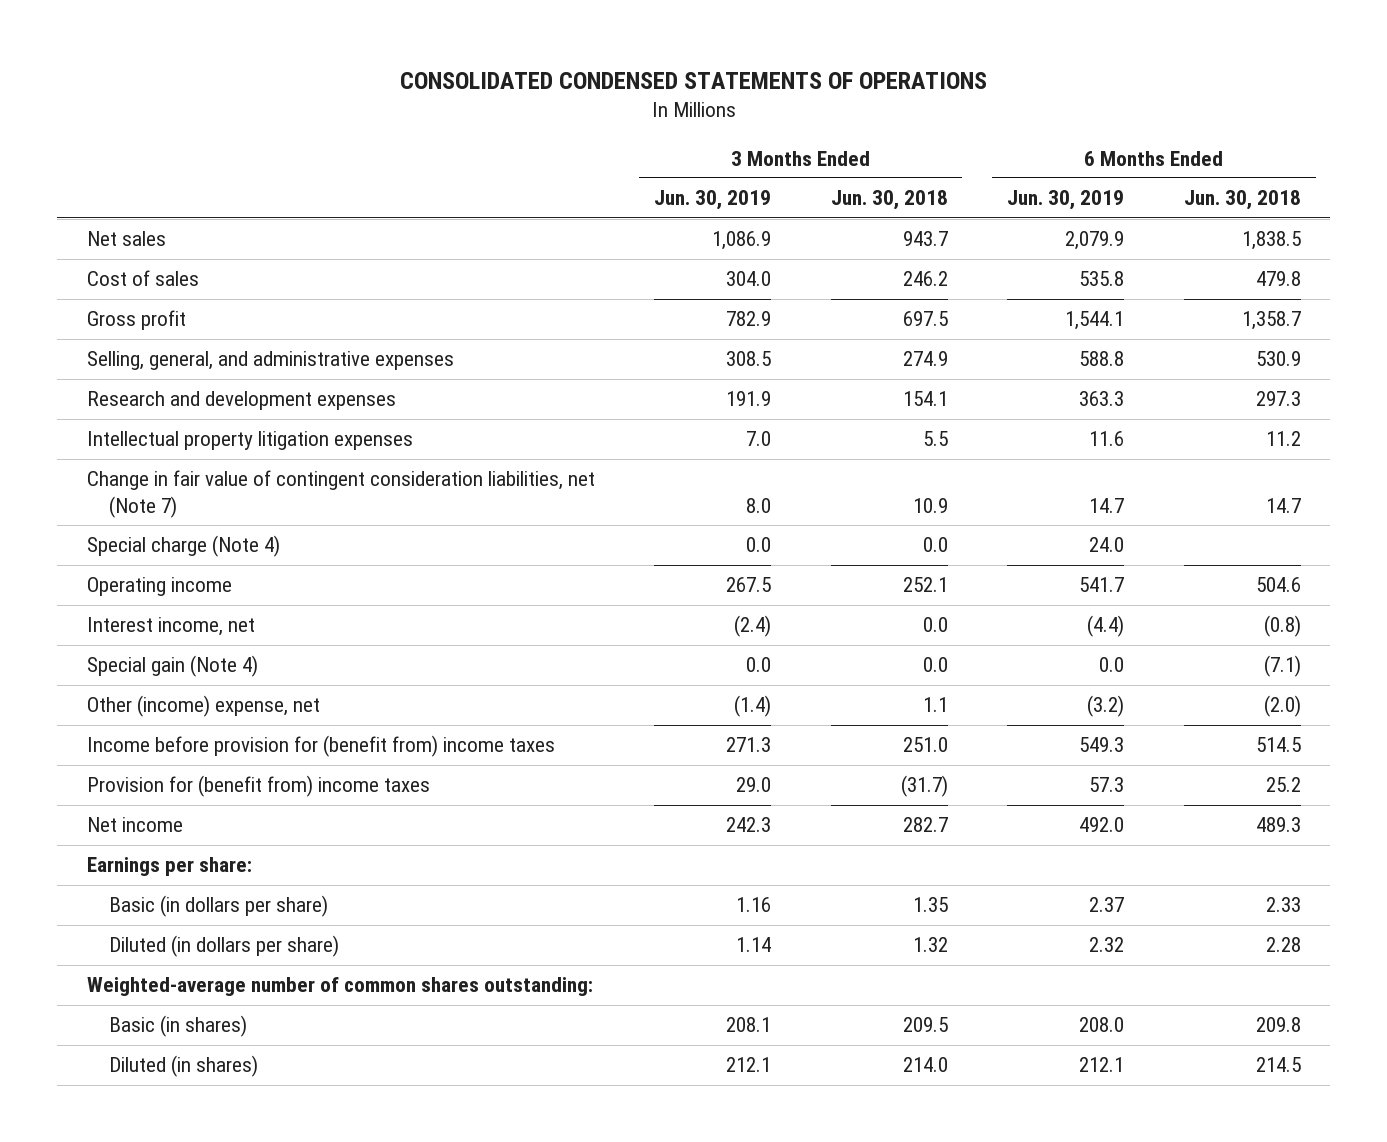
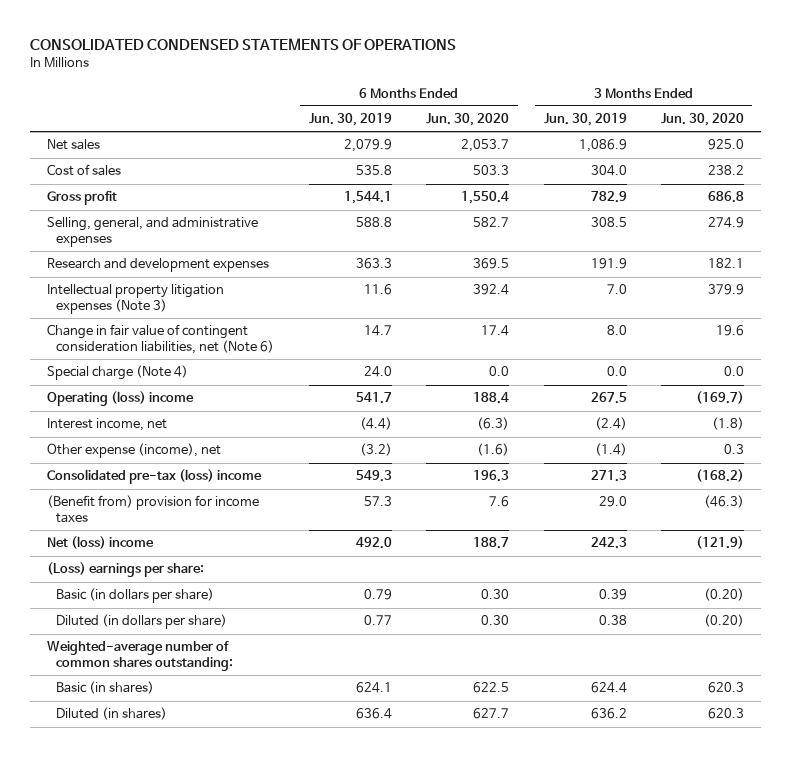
- | 3 Months Ended Jun. 30, 2019 | 3 Months Ended Jun. 30, 2018 | 6 Months Ended Jun. 30, 2019 | 6 Months Ended Jun. 30, 2018
+ | 6 Months Ended Jun. 30, 2019 | 6 Months Ended Jun. 30, 2020 | 3 Months Ended Jun. 30, 2019 | 3 Months Ended Jun. 30, 2020
- Intellectual property litigation expenses | 7.0 | 5.5 | 11.6 | 11.2
- Change in fair value of contingent consideration liabilities, net (Note 7) | 8.0 | 10.9 | 14.7 | 14.7
+ Intellectual property litigation expenses (Note 3) | 11.6 | 392.4 | 7.0 | 379.9
+ Change in fair value of contingent consideration liabilities, net (Note 6) | 14.7 | 17.4 | 8.0 | 19.6
- Operating income | 267.5 | 252.1 | 541.7 | 504.6
+ Operating (loss) income | 541.7 | 188.4 | 267.5 | (169.7)
- Special gain (Note 4) | 0.0 | 0.0 | 0.0 | (7.1)
- Other (income) expense, net | (1.4) | 1.1 | (3.2) | (2.0)
- Income before provision for (benefit from) income taxes | 271.3 | 251.0 | 549.3 | 514.5
- Provision for (benefit from) income taxes | 29.0 | (31.7) | 57.3 | 25.2
- Net income | 242.3 | 282.7 | 492.0 | 489.3
- Earnings per share:
- Basic (in dollars per share) | 1.16 | 1.35 | 2.37 | 2.33
- Diluted (in dollars per share) | 1.14 | 1.32 | 2.32 | 2.28
+ Other expense (income), net | (3.2) | (1.6) | (1.4) | 0.3
+ Consolidated pre-tax (loss) income | 549.3 | 196.3 | 271.3 | (168.2)
+ (Benefit from) provision for income taxes | 57.3 | 7.6 | 29.0 | (46.3)
+ Net (loss) income | 492.0 | 188.7 | 242.3 | (121.9)
+ (Loss) earnings per share:
+ Basic (in dollars per share) | 0.79 | 0.30 | 0.39 | (0.20)
+ Diluted (in dollars per share) | 0.77 | 0.30 | 0.38 | (0.20)
- Basic (in shares) | 208.1 | 209.5 | 208.0 | 209.8
- Diluted (in shares) | 212.1 | 214.0 | 212.1 | 214.5
+ Basic (in shares) | 624.1 | 622.5 | 624.4 | 620.3
+ Diluted (in shares) | 636.4 | 627.7 | 636.2 | 620.3

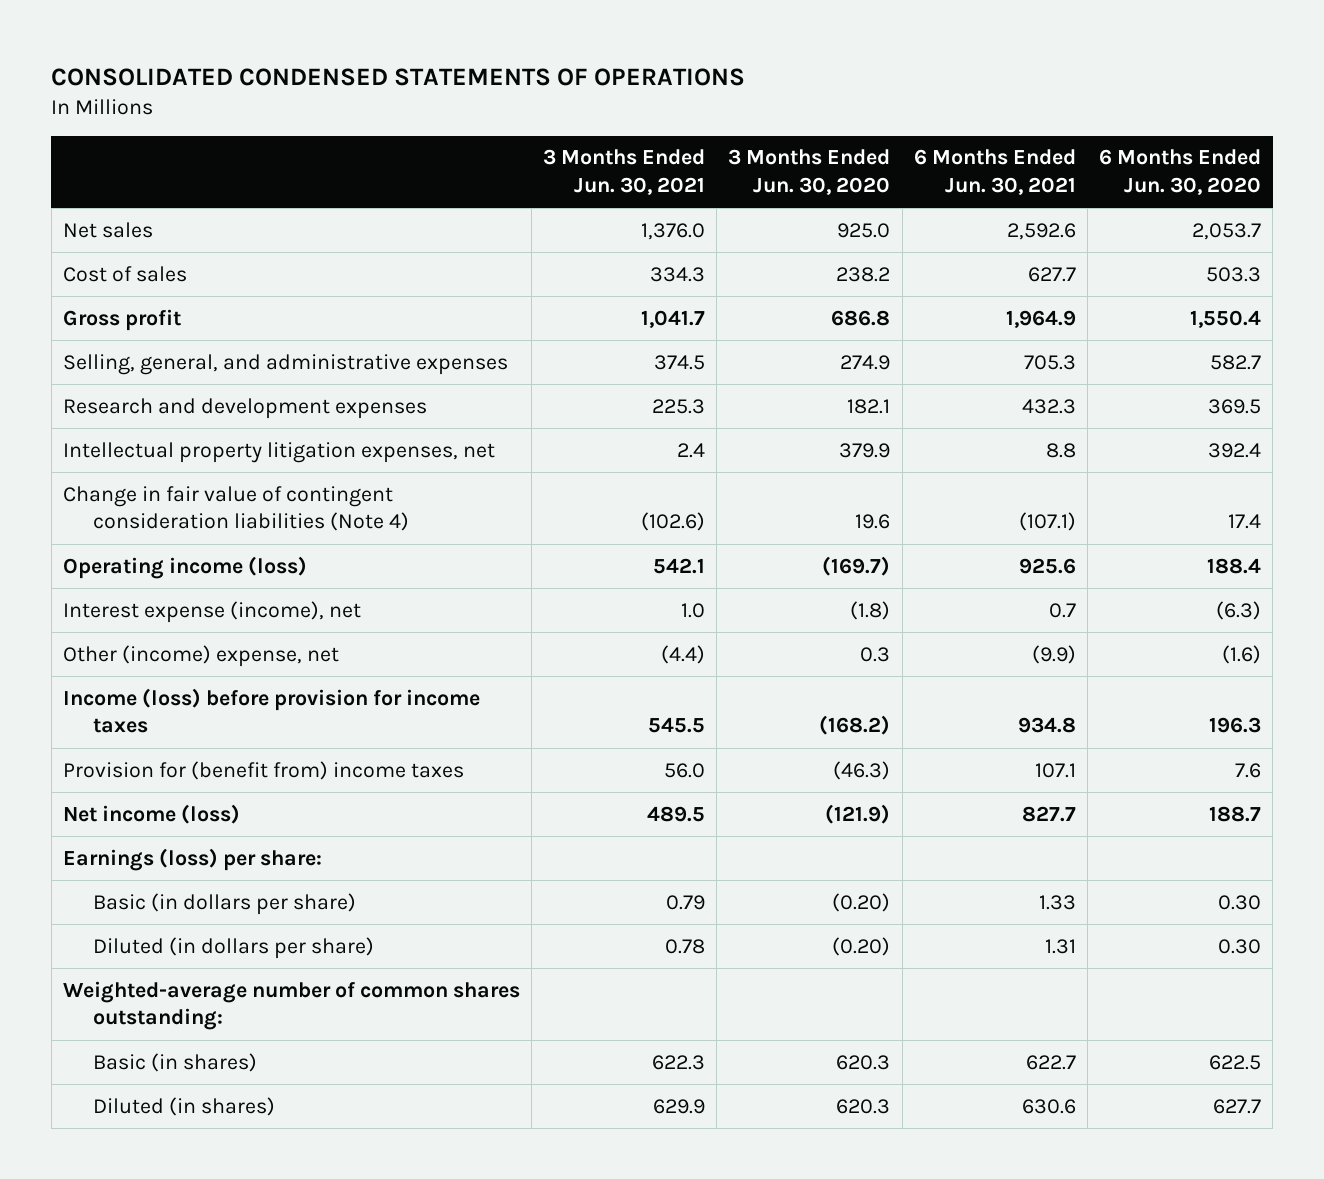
- | 6 Months Ended Jun. 30, 2019 | 6 Months Ended Jun. 30, 2020 | 3 Months Ended Jun. 30, 2019 | 3 Months Ended Jun. 30, 2020
+ | 3 Months Ended Jun. 30, 2021 | 3 Months Ended Jun. 30, 2020 | 6 Months Ended Jun. 30, 2021 | 6 Months Ended Jun. 30, 2020
- Intellectual property litigation expenses (Note 3) | 11.6 | 392.4 | 7.0 | 379.9
- Change in fair value of contingent consideration liabilities, net (Note 6) | 14.7 | 17.4 | 8.0 | 19.6
- Special charge (Note 4) | 24.0 | 0.0 | 0.0 | 0.0
- Operating (loss) income | 541.7 | 188.4 | 267.5 | (169.7)
- Interest income, net | (4.4) | (6.3) | (2.4) | (1.8)
- Other expense (income), net | (3.2) | (1.6) | (1.4) | 0.3
- Consolidated pre-tax (loss) income | 549.3 | 196.3 | 271.3 | (168.2)
- (Benefit from) provision for income taxes | 57.3 | 7.6 | 29.0 | (46.3)
- Net (loss) income | 492.0 | 188.7 | 242.3 | (121.9)
- (Loss) earnings per share:
+ Intellectual property litigation expenses, net | 2.4 | 379.9 | 8.8 | 392.4
+ Change in fair value of contingent consideration liabilities (Note 4) | (102.6) | 19.6 | (107.1) | 17.4
+ Operating income (loss) | 542.1 | (169.7) | 925.6 | 188.4
+ Interest expense (income), net | 1.0 | (1.8) | 0.7 | (6.3)
+ Other (income) expense, net | (4.4) | 0.3 | (9.9) | (1.6)
+ Income (loss) before provision for income taxes | 545.5 | (168.2) | 934.8 | 196.3
+ Provision for (benefit from) income taxes | 56.0 | (46.3) | 107.1 | 7.6
+ Net income (loss) | 489.5 | (121.9) | 827.7 | 188.7
+ Earnings (loss) per share:

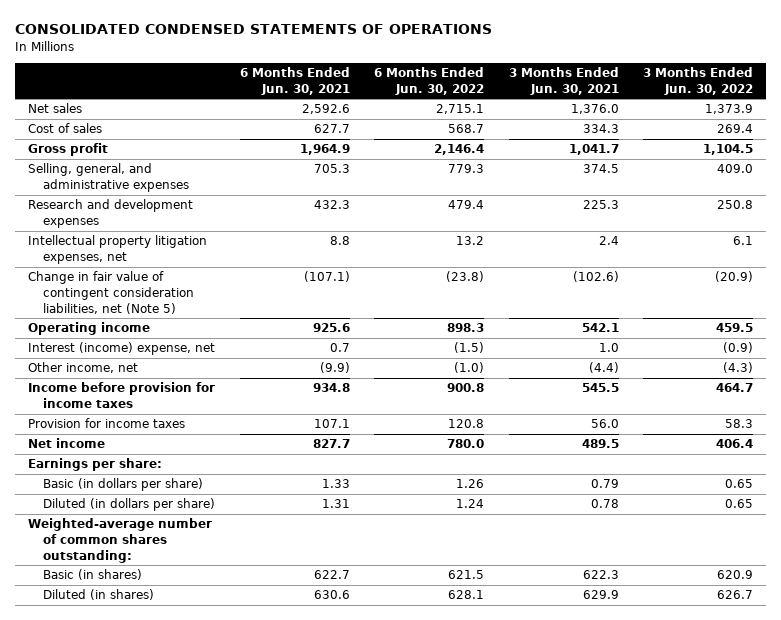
- | 3 Months Ended Jun. 30, 2021 | 3 Months Ended Jun. 30, 2020 | 6 Months Ended Jun. 30, 2021 | 6 Months Ended Jun. 30, 2020
+ | 6 Months Ended Jun. 30, 2021 | 6 Months Ended Jun. 30, 2022 | 3 Months Ended Jun. 30, 2021 | 3 Months Ended Jun. 30, 2022
- Change in fair value of contingent consideration liabilities (Note 4) | (102.6) | 19.6 | (107.1) | 17.4
- Operating income (loss) | 542.1 | (169.7) | 925.6 | 188.4
- Interest expense (income), net | 1.0 | (1.8) | 0.7 | (6.3)
- Other (income) expense, net | (4.4) | 0.3 | (9.9) | (1.6)
- Income (loss) before provision for income taxes | 545.5 | (168.2) | 934.8 | 196.3
- Provision for (benefit from) income taxes | 56.0 | (46.3) | 107.1 | 7.6
- Net income (loss) | 489.5 | (121.9) | 827.7 | 188.7
- Earnings (loss) per share:
+ Change in fair value of contingent consideration liabilities, net (Note 5) | (107.1) | (23.8) | (102.6) | (20.9)
+ Operating income | 925.6 | 898.3 | 542.1 | 459.5
+ Interest (income) expense, net | 0.7 | (1.5) | 1.0 | (0.9)
+ Other income, net | (9.9) | (1.0) | (4.4) | (4.3)
+ Income before provision for income taxes | 934.8 | 900.8 | 545.5 | 464.7
+ Provision for income taxes | 107.1 | 120.8 | 56.0 | 58.3
+ Net income | 827.7 | 780.0 | 489.5 | 406.4
+ Earnings per share:

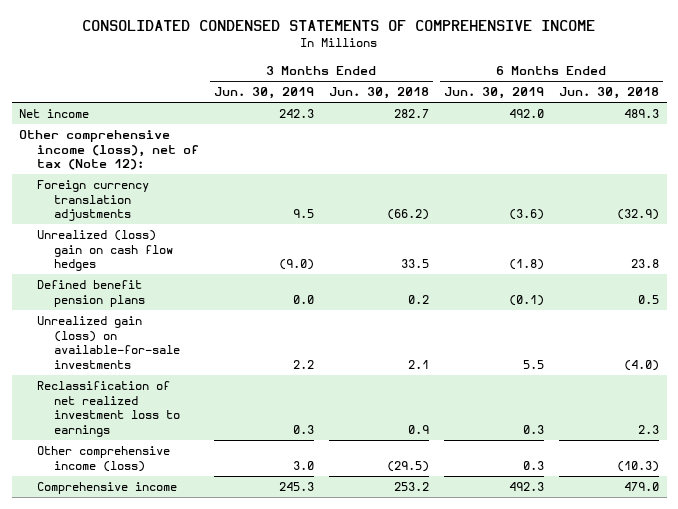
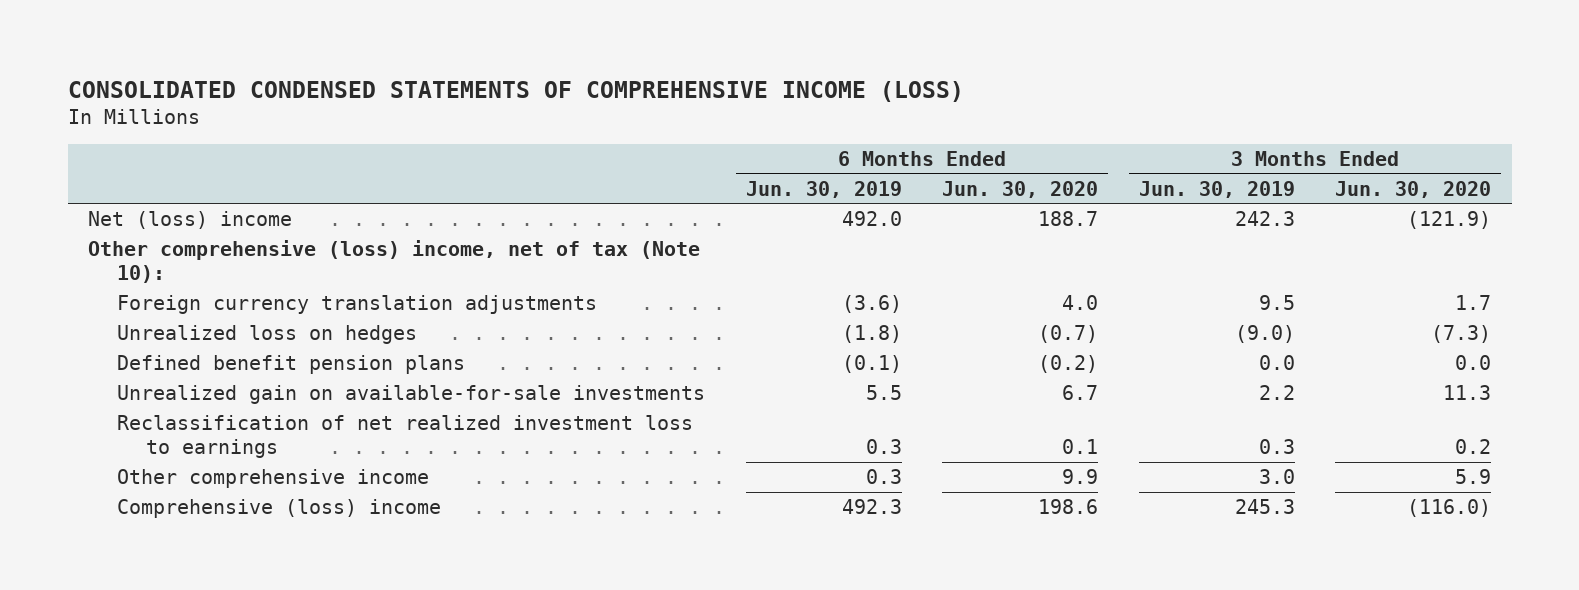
- CONSOLIDATED CONDENSED STATEMENTS OF COMPREHENSIVE INCOME
+ CONSOLIDATED CONDENSED STATEMENTS OF COMPREHENSIVE INCOME (LOSS)
- | 3 Months Ended Jun. 30, 2019 | 3 Months Ended Jun. 30, 2018 | 6 Months Ended Jun. 30, 2019 | 6 Months Ended Jun. 30, 2018
+ | 6 Months Ended Jun. 30, 2019 | 6 Months Ended Jun. 30, 2020 | 3 Months Ended Jun. 30, 2019 | 3 Months Ended Jun. 30, 2020
- Net income | 242.3 | 282.7 | 492.0 | 489.3
- Other comprehensive income (loss), net of tax (Note 12):
+ Net (loss) income | 492.0 | 188.7 | 242.3 | (121.9)
+ Other comprehensive (loss) income, net of tax (Note 10):
- Unrealized (loss) gain on cash flow hedges | (9.0) | 33.5 | (1.8) | 23.8
+ Unrealized loss on hedges | (1.8) | (0.7) | (9.0) | (7.3)
- Unrealized gain (loss) on available-for-sale investments | 2.2 | 2.1 | 5.5 | (4.0)
+ Unrealized gain on available-for-sale investments | 5.5 | 6.7 | 2.2 | 11.3
- Other comprehensive income (loss) | 3.0 | (29.5) | 0.3 | (10.3)
- Comprehensive income | 245.3 | 253.2 | 492.3 | 479.0
+ Other comprehensive income | 0.3 | 9.9 | 3.0 | 5.9
+ Comprehensive (loss) income | 492.3 | 198.6 | 245.3 | (116.0)

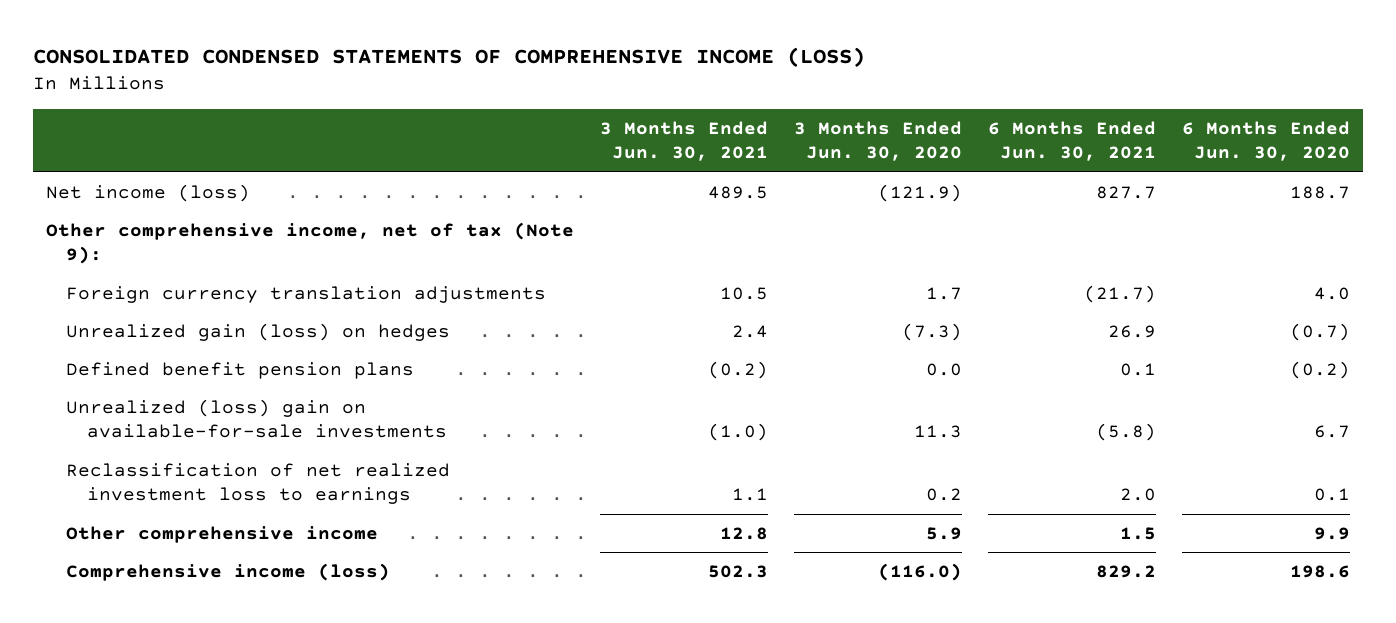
- | 6 Months Ended Jun. 30, 2019 | 6 Months Ended Jun. 30, 2020 | 3 Months Ended Jun. 30, 2019 | 3 Months Ended Jun. 30, 2020
+ | 3 Months Ended Jun. 30, 2021 | 3 Months Ended Jun. 30, 2020 | 6 Months Ended Jun. 30, 2021 | 6 Months Ended Jun. 30, 2020
- Net (loss) income | 492.0 | 188.7 | 242.3 | (121.9)
- Other comprehensive (loss) income, net of tax (Note 10):
+ Net income (loss) | 489.5 | (121.9) | 827.7 | 188.7
+ Other comprehensive income, net of tax (Note 9):
- Unrealized loss on hedges | (1.8) | (0.7) | (9.0) | (7.3)
+ Unrealized gain (loss) on hedges | 2.4 | (7.3) | 26.9 | (0.7)
- Unrealized gain on available-for-sale investments | 5.5 | 6.7 | 2.2 | 11.3
+ Unrealized (loss) gain on available-for-sale investments | (1.0) | 11.3 | (5.8) | 6.7
- Comprehensive (loss) income | 492.3 | 198.6 | 245.3 | (116.0)
+ Comprehensive income (loss) | 502.3 | (116.0) | 829.2 | 198.6

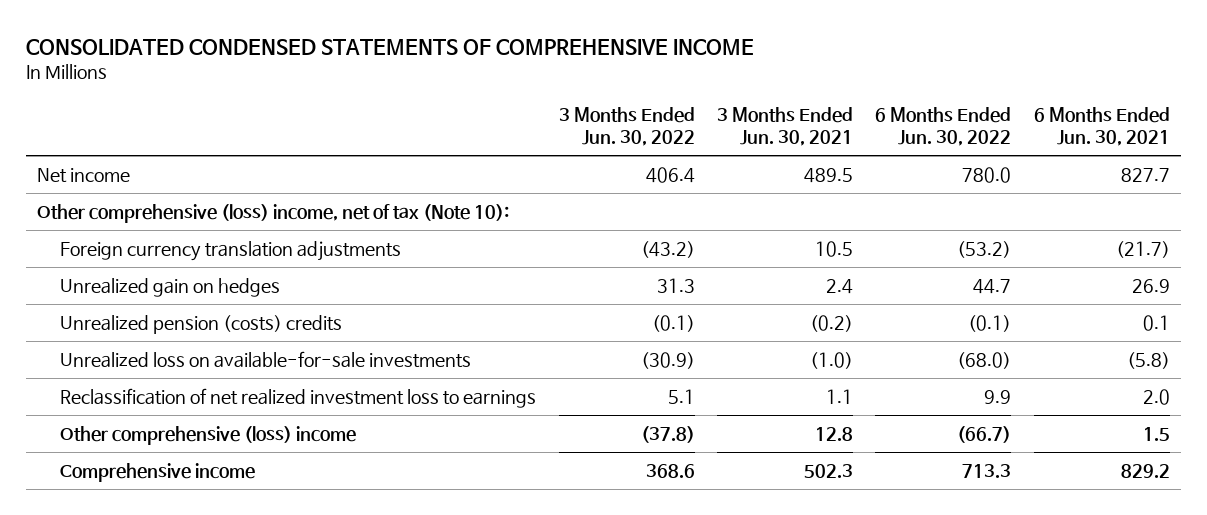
- CONSOLIDATED CONDENSED STATEMENTS OF COMPREHENSIVE INCOME (LOSS)
+ CONSOLIDATED CONDENSED STATEMENTS OF COMPREHENSIVE INCOME
- | 3 Months Ended Jun. 30, 2021 | 3 Months Ended Jun. 30, 2020 | 6 Months Ended Jun. 30, 2021 | 6 Months Ended Jun. 30, 2020
+ | 3 Months Ended Jun. 30, 2022 | 3 Months Ended Jun. 30, 2021 | 6 Months Ended Jun. 30, 2022 | 6 Months Ended Jun. 30, 2021
- Net income (loss) | 489.5 | (121.9) | 827.7 | 188.7
- Other comprehensive income, net of tax (Note 9):
+ Net income | 406.4 | 489.5 | 780.0 | 827.7
+ Other comprehensive (loss) income, net of tax (Note 10):
- Unrealized gain (loss) on hedges | 2.4 | (7.3) | 26.9 | (0.7)
- Defined benefit pension plans | (0.2) | 0.0 | 0.1 | (0.2)
- Unrealized (loss) gain on available-for-sale investments | (1.0) | 11.3 | (5.8) | 6.7
+ Unrealized gain on hedges | 31.3 | 2.4 | 44.7 | 26.9
+ Unrealized pension (costs) credits | (0.1) | (0.2) | (0.1) | 0.1
+ Unrealized loss on available-for-sale investments | (30.9) | (1.0) | (68.0) | (5.8)
- Other comprehensive income | 12.8 | 5.9 | 1.5 | 9.9
- Comprehensive income (loss) | 502.3 | (116.0) | 829.2 | 198.6
+ Other comprehensive (loss) income | (37.8) | 12.8 | (66.7) | 1.5
+ Comprehensive income | 368.6 | 502.3 | 713.3 | 829.2

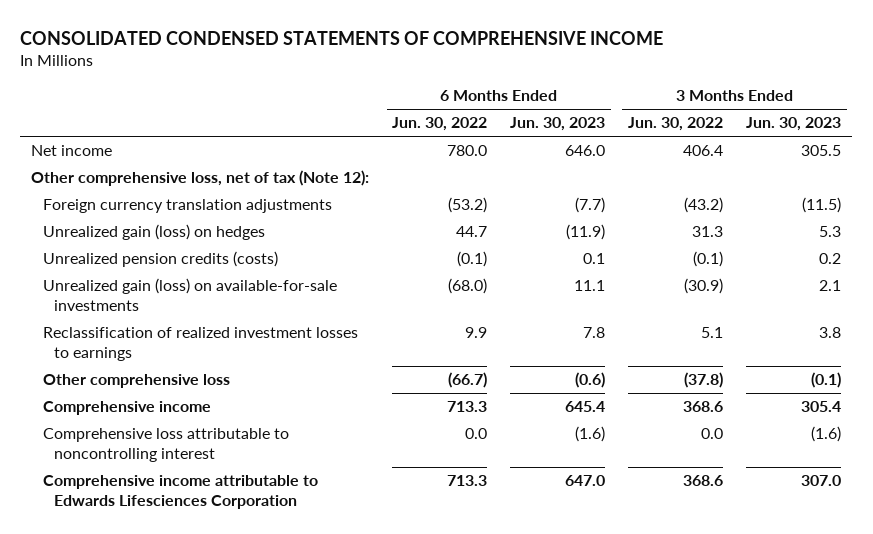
- | 3 Months Ended Jun. 30, 2022 | 3 Months Ended Jun. 30, 2021 | 6 Months Ended Jun. 30, 2022 | 6 Months Ended Jun. 30, 2021
+ | 6 Months Ended Jun. 30, 2022 | 6 Months Ended Jun. 30, 2023 | 3 Months Ended Jun. 30, 2022 | 3 Months Ended Jun. 30, 2023
- Other comprehensive (loss) income, net of tax (Note 10):
+ Other comprehensive loss, net of tax (Note 12):
- Unrealized gain on hedges | 31.3 | 2.4 | 44.7 | 26.9
- Unrealized pension (costs) credits | (0.1) | (0.2) | (0.1) | 0.1
- Unrealized loss on available-for-sale investments | (30.9) | (1.0) | (68.0) | (5.8)
- Reclassification of net realized investment loss to earnings | 5.1 | 1.1 | 9.9 | 2.0
- Other comprehensive (loss) income | (37.8) | 12.8 | (66.7) | 1.5
+ Unrealized gain (loss) on hedges | 44.7 | (11.9) | 31.3 | 5.3
+ Unrealized pension credits (costs) | (0.1) | 0.1 | (0.1) | 0.2
+ Unrealized gain (loss) on available-for-sale investments | (68.0) | 11.1 | (30.9) | 2.1
+ Reclassification of realized investment losses to earnings | 9.9 | 7.8 | 5.1 | 3.8
+ Other comprehensive loss | (66.7) | (0.6) | (37.8) | (0.1)
+ Comprehensive loss attributable to noncontrolling interest | 0.0 | (1.6) | 0.0 | (1.6)
+ Comprehensive income attributable to Edwards Lifesciences Corporation | 713.3 | 647.0 | 368.6 | 307.0

